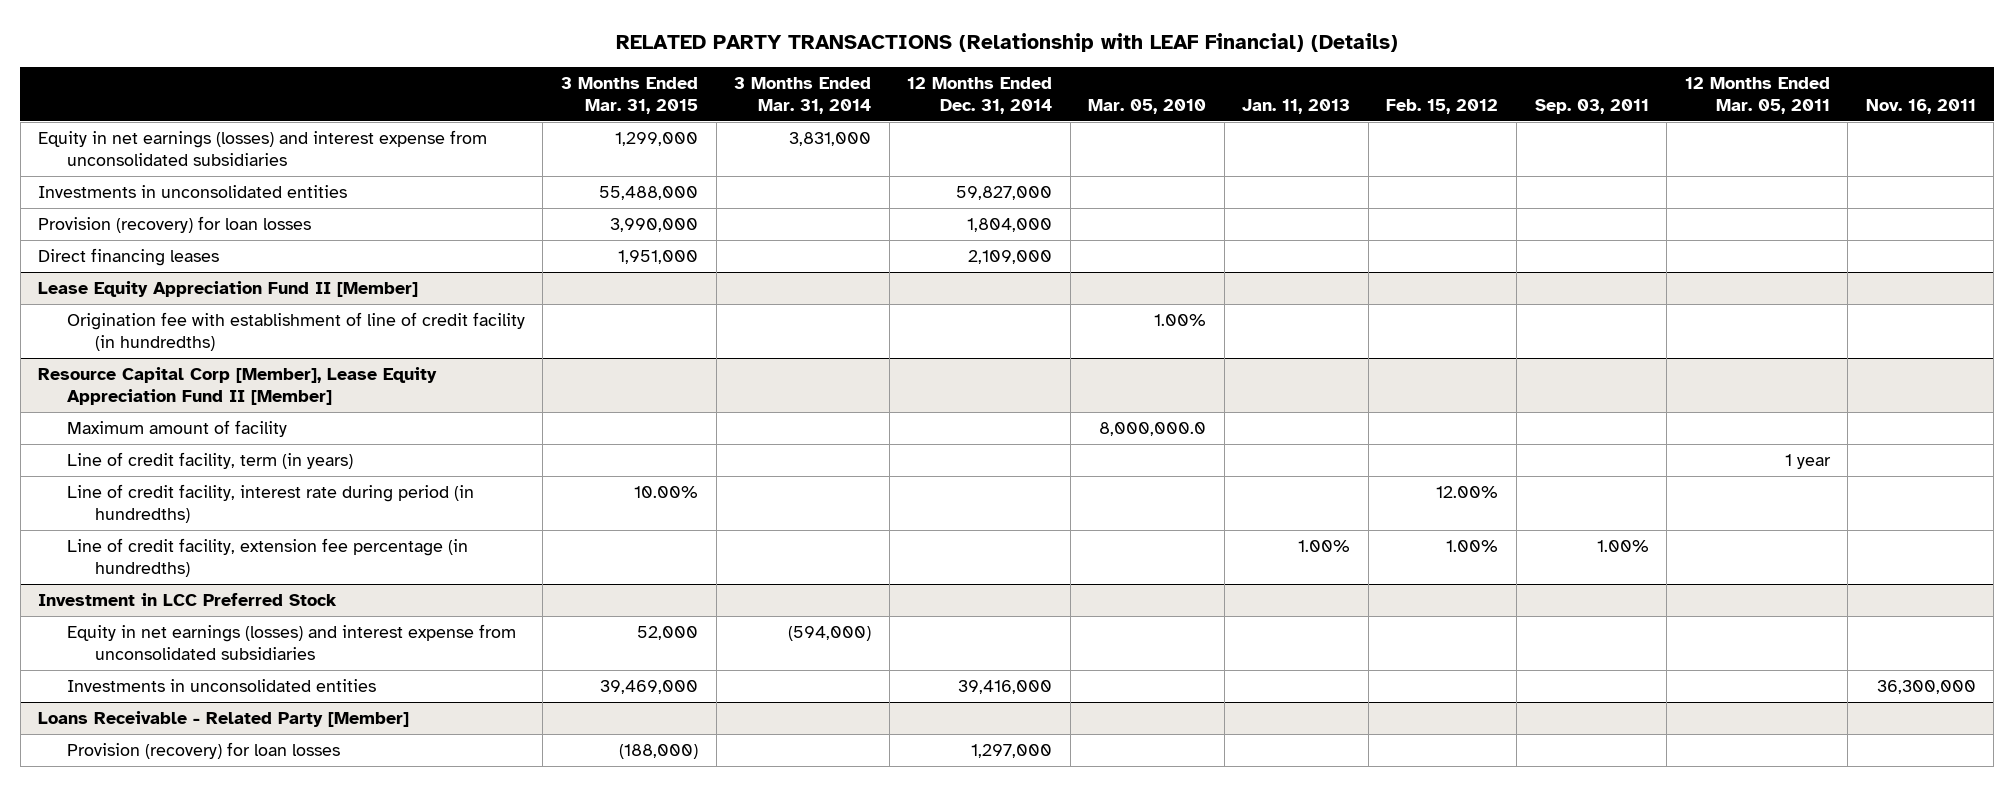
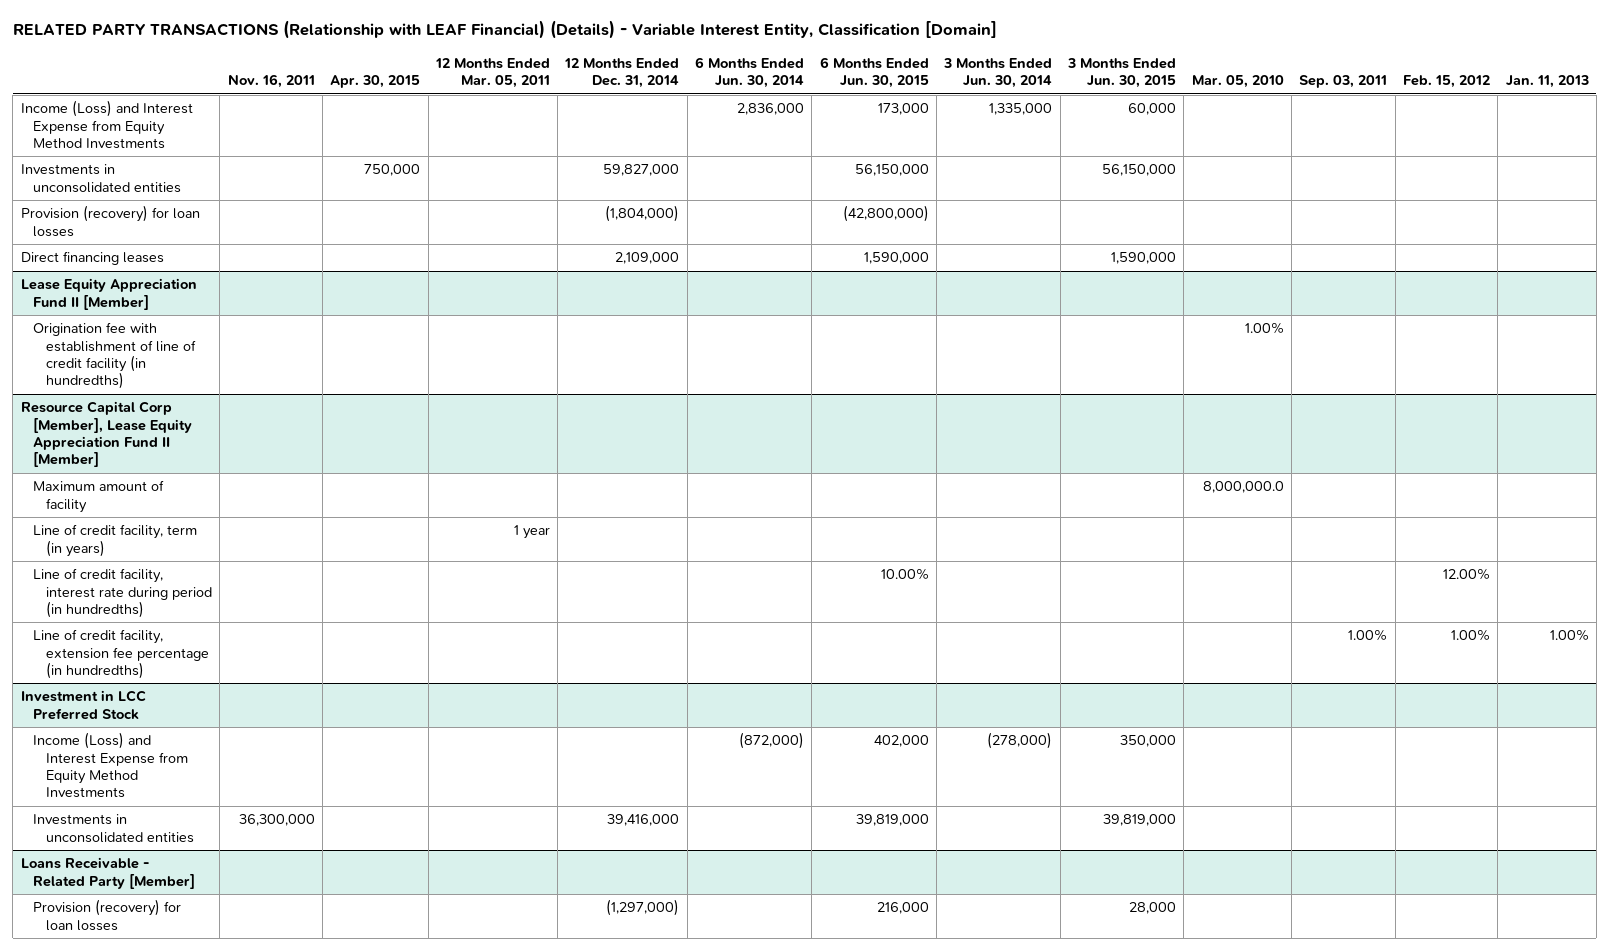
- RELATED PARTY TRANSACTIONS (Relationship with LEAF Financial) (Details)
+ RELATED PARTY TRANSACTIONS (Relationship with LEAF Financial) (Details) - Variable Interest Entity, Classification [Domain]
- | 3 Months Ended Mar. 31, 2015 | 3 Months Ended Mar. 31, 2014 | 12 Months Ended Dec. 31, 2014 | Mar. 05, 2010 | Jan. 11, 2013 | Feb. 15, 2012 | Sep. 03, 2011 | 12 Months Ended Mar. 05, 2011 | Nov. 16, 2011
+ | Nov. 16, 2011 | Apr. 30, 2015 | 12 Months Ended Mar. 05, 2011 | 12 Months Ended Dec. 31, 2014 | 6 Months Ended Jun. 30, 2014 | 6 Months Ended Jun. 30, 2015 | 3 Months Ended Jun. 30, 2014 | 3 Months Ended Jun. 30, 2015 | Mar. 05, 2010 | Sep. 03, 2011 | Feb. 15, 2012 | Jan. 11, 2013
- Equity in net earnings (losses) and interest expense from unconsolidated subsidiaries | 1,299,000 | 3,831,000 | | | | | | |
+ Income (Loss) and Interest Expense from Equity Method Investments | | | | | 2,836,000 | 173,000 | 1,335,000 | 60,000 | | | |
- Provision (recovery) for loan losses | 3,990,000 | | 1,804,000 | | | | | |
+ Provision (recovery) for loan losses | | | | (1,804,000) | | (42,800,000) | | | | | |
@ Investment in LCC Preferred Stock
- Equity in net earnings (losses) and interest expense from unconsolidated subsidiaries | 52,000 | (594,000) | | | | | | |
+ Income (Loss) and Interest Expense from Equity Method Investments | | | | | (872,000) | 402,000 | (278,000) | 350,000 | | | |
@ Loans Receivable - Related Party [Member]
- Provision (recovery) for loan losses | (188,000) | | 1,297,000 | | | | | |
+ Provision (recovery) for loan losses | | | | (1,297,000) | | 216,000 | | 28,000 | | | |

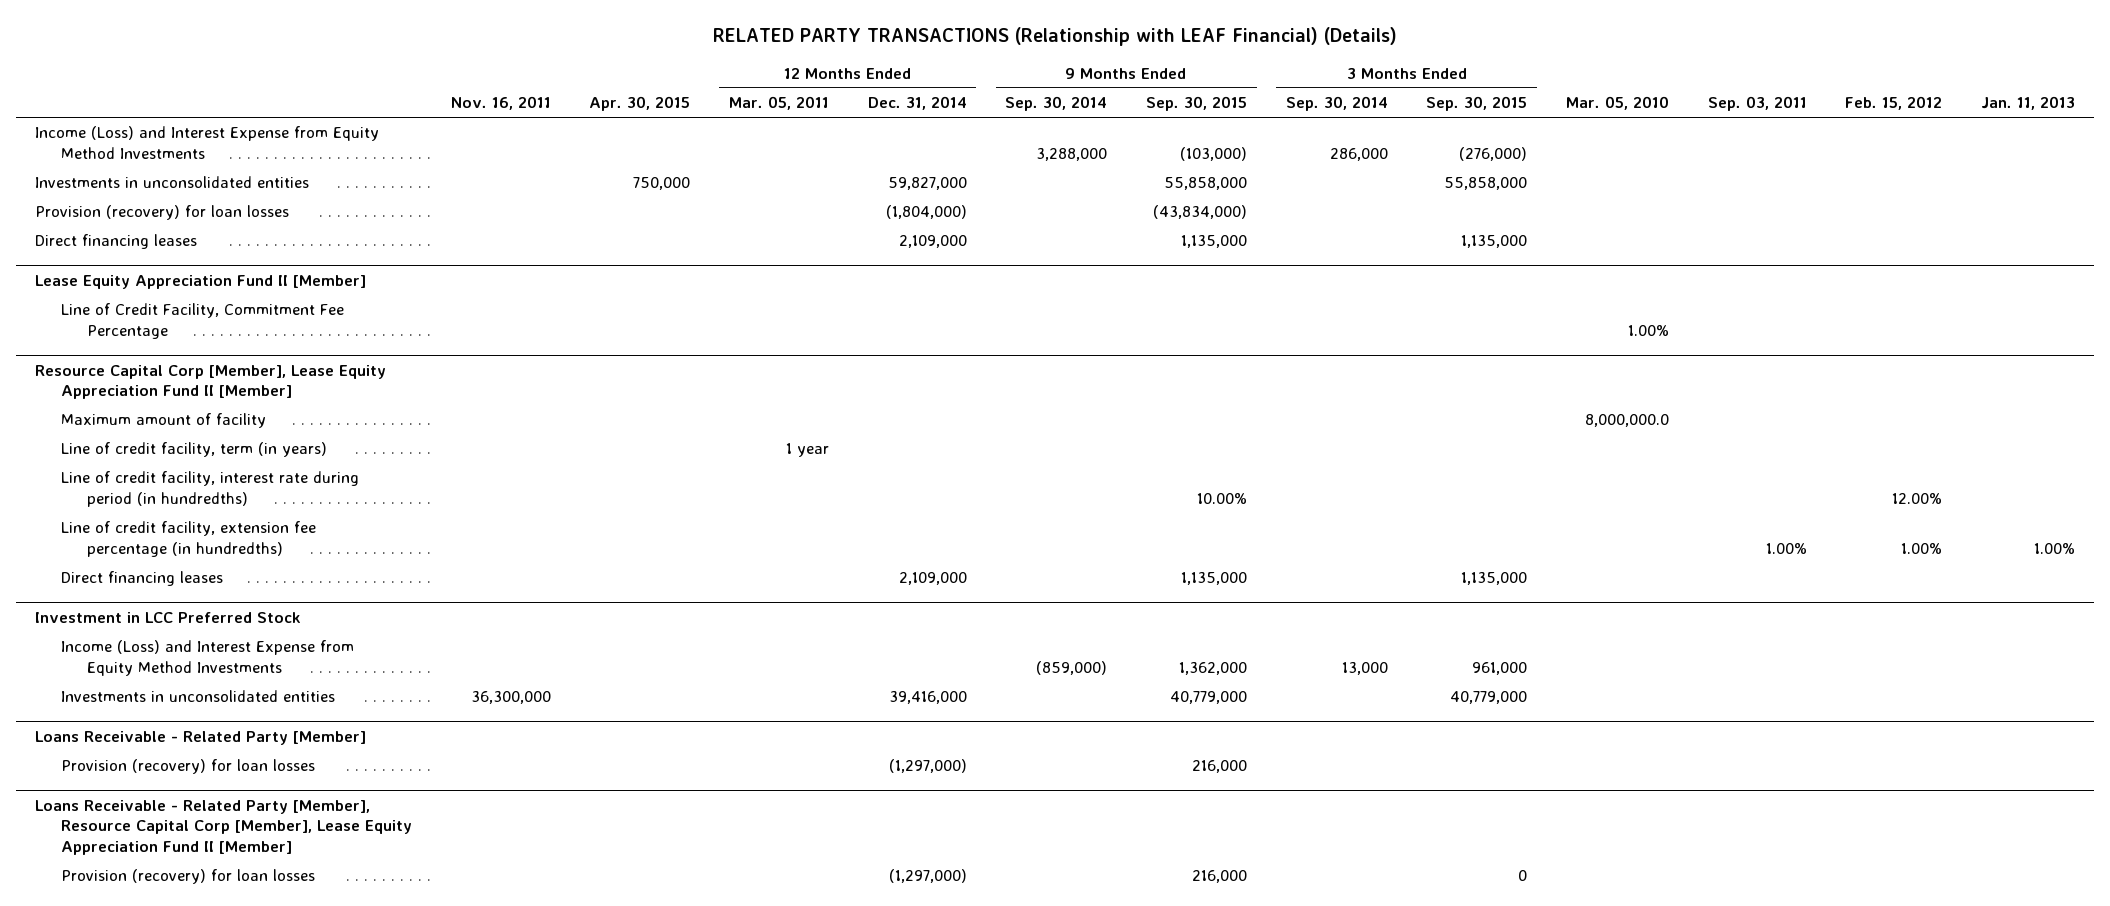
- RELATED PARTY TRANSACTIONS (Relationship with LEAF Financial) (Details) - Variable Interest Entity, Classification [Domain]
+ RELATED PARTY TRANSACTIONS (Relationship with LEAF Financial) (Details)
- | Nov. 16, 2011 | Apr. 30, 2015 | 12 Months Ended Mar. 05, 2011 | 12 Months Ended Dec. 31, 2014 | 6 Months Ended Jun. 30, 2014 | 6 Months Ended Jun. 30, 2015 | 3 Months Ended Jun. 30, 2014 | 3 Months Ended Jun. 30, 2015 | Mar. 05, 2010 | Sep. 03, 2011 | Feb. 15, 2012 | Jan. 11, 2013
+ | Nov. 16, 2011 | Apr. 30, 2015 | 12 Months Ended Mar. 05, 2011 | 12 Months Ended Dec. 31, 2014 | 9 Months Ended Sep. 30, 2014 | 9 Months Ended Sep. 30, 2015 | 3 Months Ended Sep. 30, 2014 | 3 Months Ended Sep. 30, 2015 | Mar. 05, 2010 | Sep. 03, 2011 | Feb. 15, 2012 | Jan. 11, 2013
@ Lease Equity Appreciation Fund II [Member]
- Origination fee with establishment of line of credit facility (in hundredths) | | | | | | | | | 1.00% | | |
+ Line of Credit Facility, Commitment Fee Percentage | | | | | | | | | 1.00% | | |
@ Resource Capital Corp [Member], Lease Equity Appreciation Fund II [Member]
+ Direct financing leases | | | | 2,109,000 | | 1,135,000 | | 1,135,000 | | | |
+ Loans Receivable - Related Party [Member], Resource Capital Corp [Member], Lease Equity Appreciation Fund II [Member]
+ Provision (recovery) for loan losses | | | | (1,297,000) | | 216,000 | | 0 | | | |

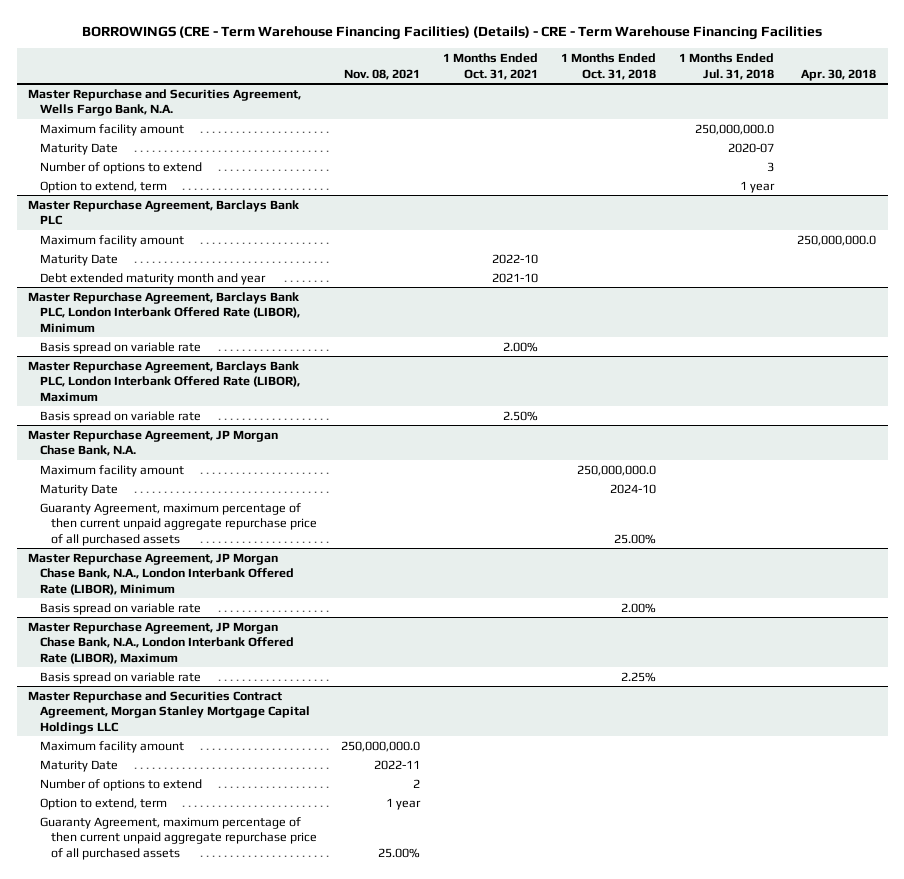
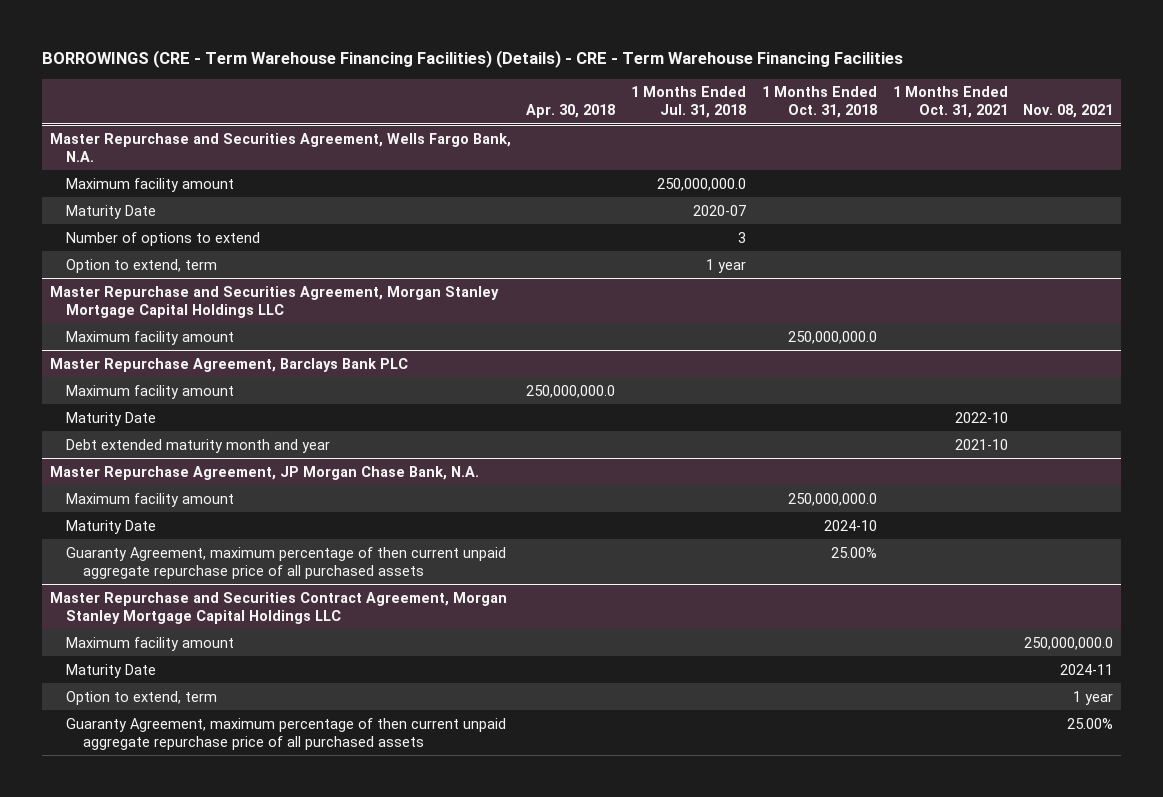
- | Nov. 08, 2021 | 1 Months Ended Oct. 31, 2021 | 1 Months Ended Oct. 31, 2018 | 1 Months Ended Jul. 31, 2018 | Apr. 30, 2018
+ | Apr. 30, 2018 | 1 Months Ended Jul. 31, 2018 | 1 Months Ended Oct. 31, 2018 | 1 Months Ended Oct. 31, 2021 | Nov. 08, 2021
+ Master Repurchase and Securities Agreement, Morgan Stanley Mortgage Capital Holdings LLC
+ Maximum facility amount | | | 250,000,000.0 | |
- Master Repurchase Agreement, Barclays Bank PLC, London Interbank Offered Rate (LIBOR), Minimum
- Basis spread on variable rate | | 2.00% | | |
- Master Repurchase Agreement, Barclays Bank PLC, London Interbank Offered Rate (LIBOR), Maximum
- Basis spread on variable rate | | 2.50% | | |
- Master Repurchase Agreement, JP Morgan Chase Bank, N.A., London Interbank Offered Rate (LIBOR), Minimum
- Basis spread on variable rate | | | 2.00% | |
- Master Repurchase Agreement, JP Morgan Chase Bank, N.A., London Interbank Offered Rate (LIBOR), Maximum
- Basis spread on variable rate | | | 2.25% | |
@ Master Repurchase and Securities Contract Agreement, Morgan Stanley Mortgage Capital Holdings LLC
- Maturity Date | 2022-11 | | | |
- Number of options to extend | 2 | | | |
+ Maturity Date | | | | | 2024-11

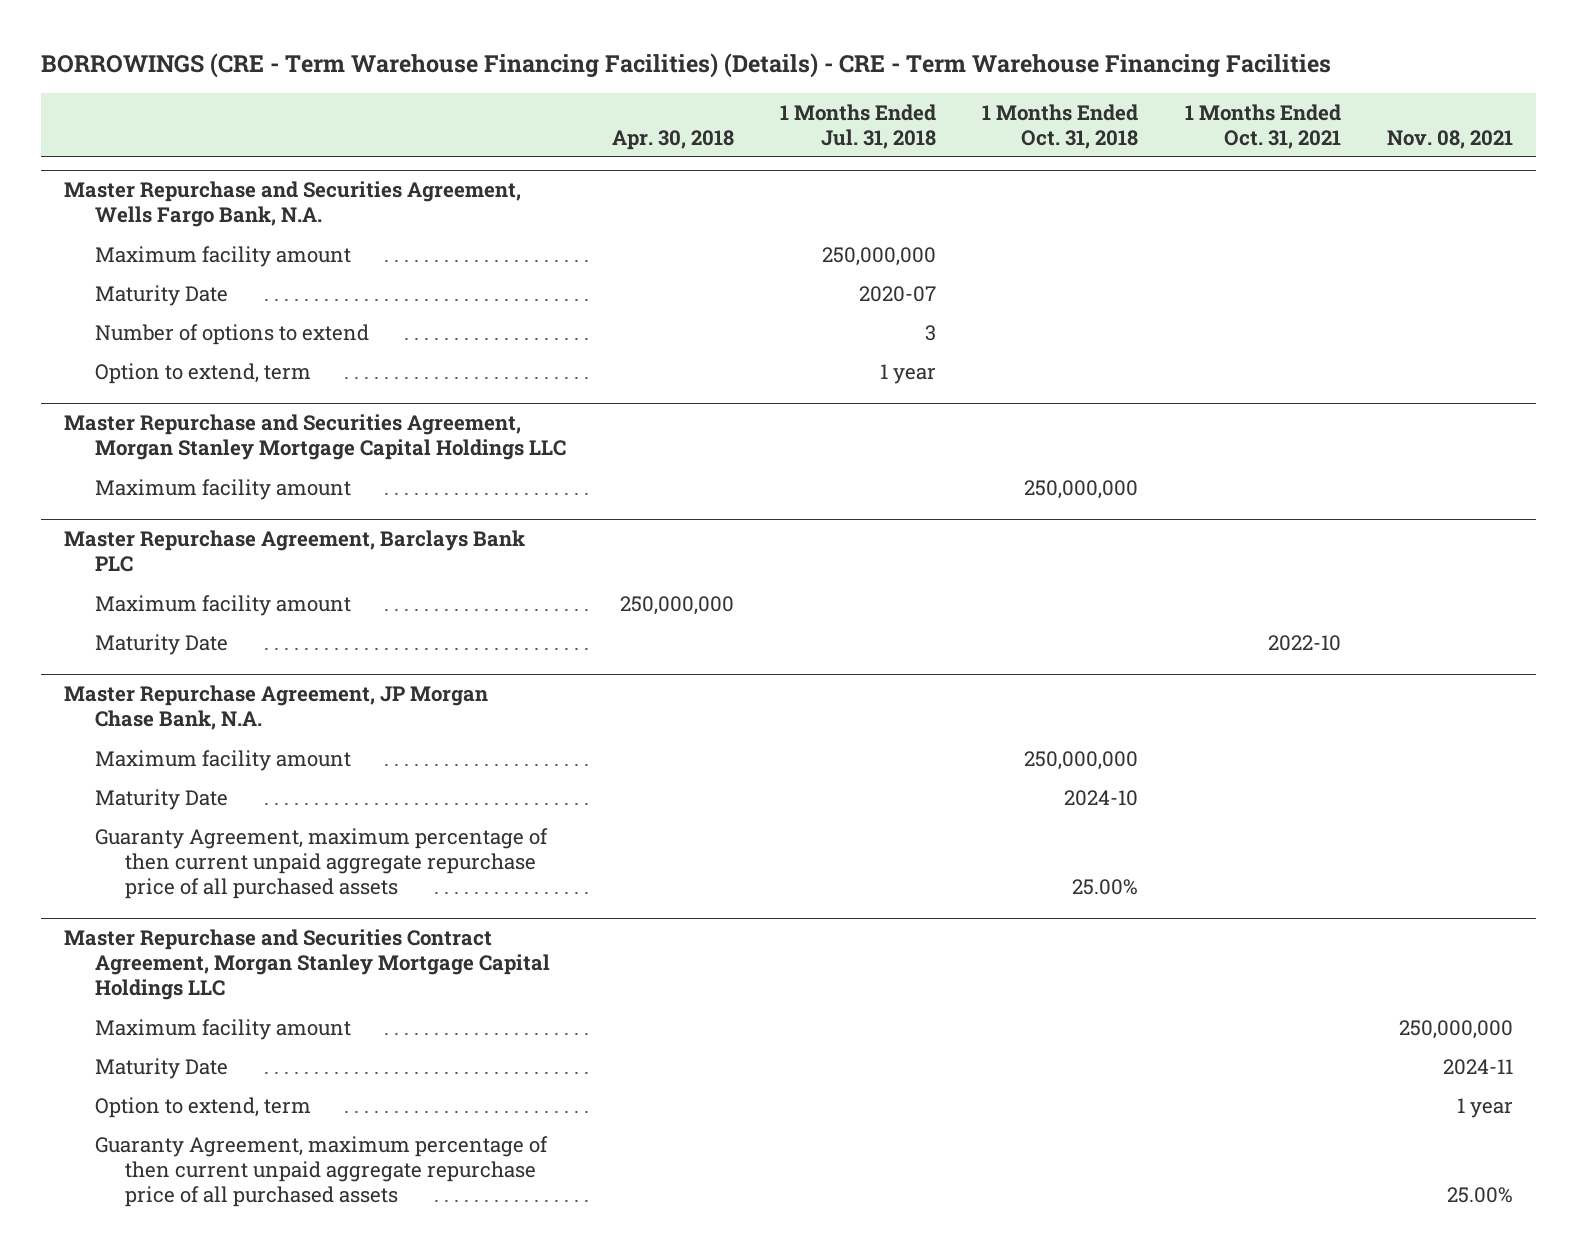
@ Master Repurchase and Securities Agreement, Wells Fargo Bank, N.A.
- Maximum facility amount | | 250,000,000.0 | | |
+ Maximum facility amount | | 250,000,000 | | |
@ Master Repurchase and Securities Agreement, Morgan Stanley Mortgage Capital Holdings LLC
- Maximum facility amount | | | 250,000,000.0 | |
+ Maximum facility amount | | | 250,000,000 | |
@ Master Repurchase Agreement, Barclays Bank PLC
- Maximum facility amount | 250,000,000.0 | | | |
+ Maximum facility amount | 250,000,000 | | | |
- Debt extended maturity month and year | | | | 2021-10 |
@ Master Repurchase Agreement, JP Morgan Chase Bank, N.A.
- Maximum facility amount | | | 250,000,000.0 | |
+ Maximum facility amount | | | 250,000,000 | |
@ Master Repurchase and Securities Contract Agreement, Morgan Stanley Mortgage Capital Holdings LLC
- Maximum facility amount | | | | | 250,000,000.0
+ Maximum facility amount | | | | | 250,000,000

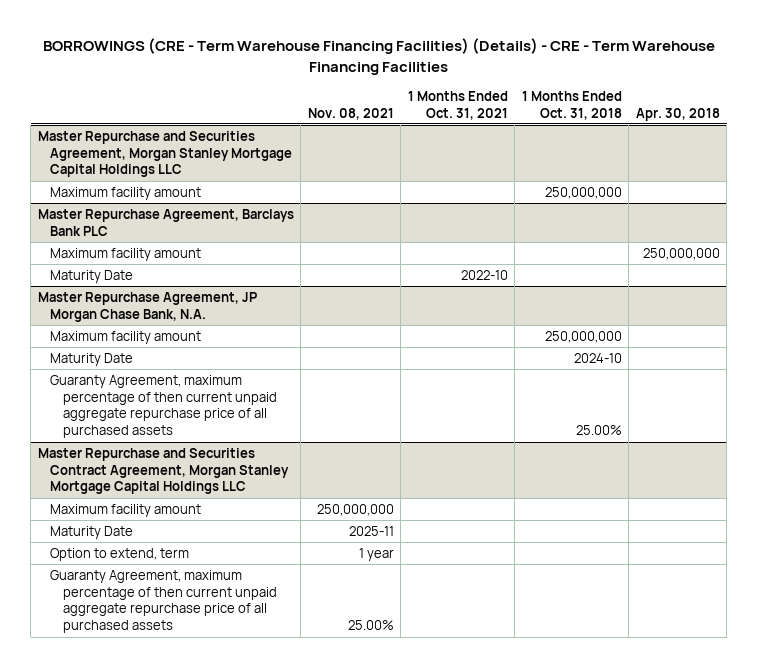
- | Apr. 30, 2018 | 1 Months Ended Jul. 31, 2018 | 1 Months Ended Oct. 31, 2018 | 1 Months Ended Oct. 31, 2021 | Nov. 08, 2021
+ | Nov. 08, 2021 | 1 Months Ended Oct. 31, 2021 | 1 Months Ended Oct. 31, 2018 | Apr. 30, 2018
- Master Repurchase and Securities Agreement, Wells Fargo Bank, N.A.
- Maximum facility amount | | 250,000,000 | | |
- Maturity Date | | 2020-07 | | |
- Number of options to extend | | 3 | | |
- Option to extend, term | | 1 year | | |
@ Master Repurchase and Securities Contract Agreement, Morgan Stanley Mortgage Capital Holdings LLC
- Maturity Date | | | | | 2024-11
+ Maturity Date | 2025-11 | | |

